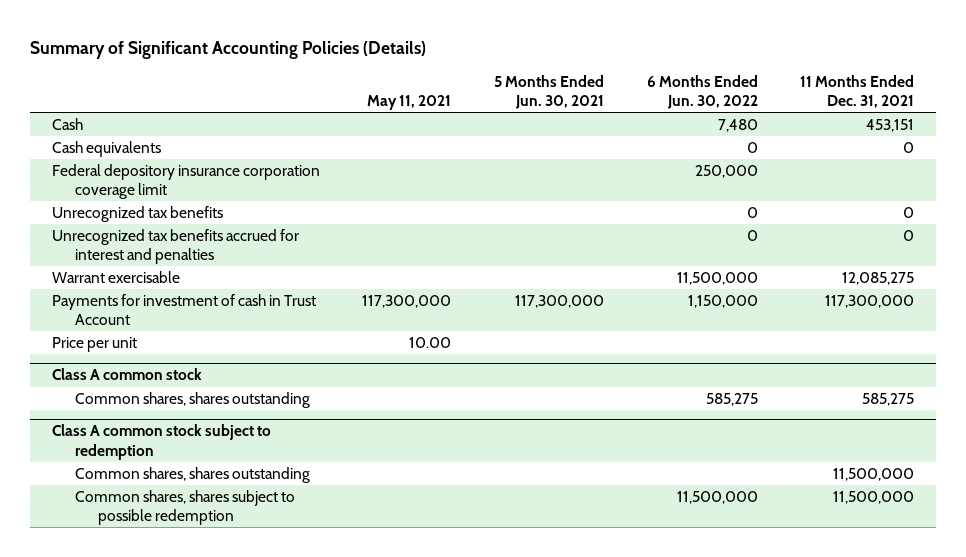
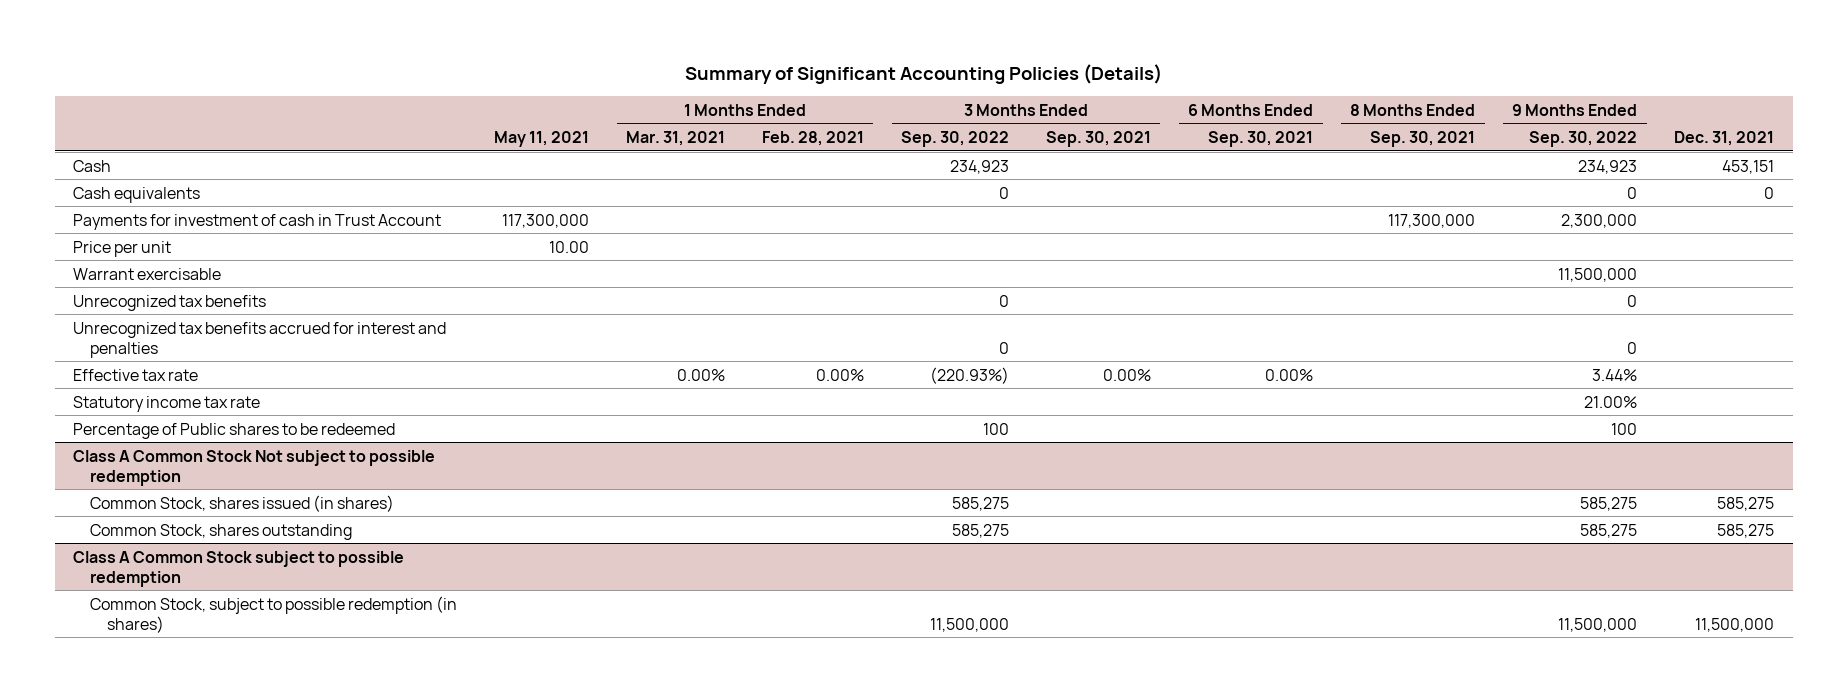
- | May 11, 2021 | 5 Months Ended Jun. 30, 2021 | 6 Months Ended Jun. 30, 2022 | 11 Months Ended Dec. 31, 2021
+ | May 11, 2021 | 1 Months Ended Mar. 31, 2021 | 1 Months Ended Feb. 28, 2021 | 3 Months Ended Sep. 30, 2022 | 3 Months Ended Sep. 30, 2021 | 6 Months Ended Sep. 30, 2021 | 8 Months Ended Sep. 30, 2021 | 9 Months Ended Sep. 30, 2022 | Dec. 31, 2021
- Federal depository insurance corporation coverage limit | | | 250,000 |
- Class A common stock
- Common shares, shares outstanding | | | 585,275 | 585,275
- Class A common stock subject to redemption
- Common shares, shares outstanding | | | | 11,500,000
- Common shares, shares subject to possible redemption | | | 11,500,000 | 11,500,000
moved down: Warrant exercisable | | | | | | | | 11,500,000 |
moved down: Unrecognized tax benefits | | | | 0 | | | | 0 |
moved down: Unrecognized tax benefits accrued for interest and penalties | | | | 0 | | | | 0 |
+ Effective tax rate | | 0.00% | 0.00% | (220.93%) | 0.00% | 0.00% | | 3.44% |
+ Statutory income tax rate | | | | | | | | 21.00% |
+ Percentage of Public shares to be redeemed | | | | 100 | | | | 100 |
+ Class A Common Stock Not subject to possible redemption
+ Common Stock, shares issued (in shares) | | | | 585,275 | | | | 585,275 | 585,275
+ Common Stock, shares outstanding | | | | 585,275 | | | | 585,275 | 585,275
+ Class A Common Stock subject to possible redemption
+ Common Stock, subject to possible redemption (in shares) | | | | 11,500,000 | | | | 11,500,000 | 11,500,000

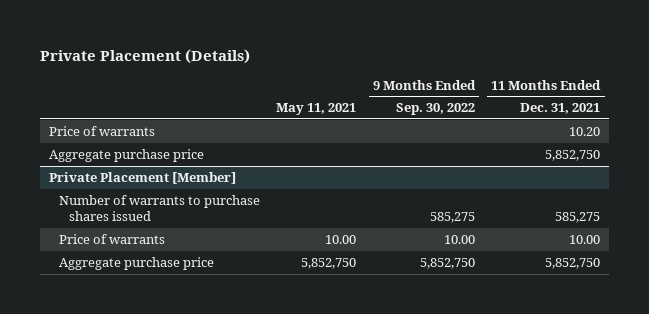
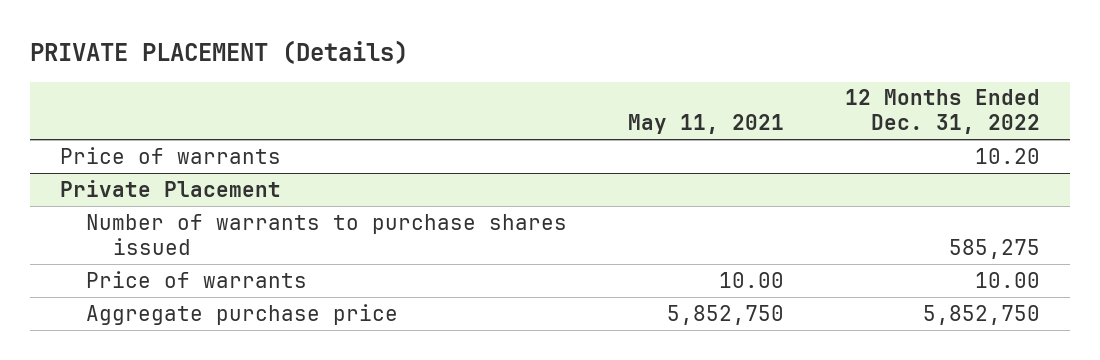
- Private Placement (Details)
+ PRIVATE PLACEMENT (Details)
- | May 11, 2021 | 9 Months Ended Sep. 30, 2022 | 11 Months Ended Dec. 31, 2021
+ | May 11, 2021 | 12 Months Ended Dec. 31, 2022
- Aggregate purchase price | | | 5,852,750
- Private Placement [Member]
+ Private Placement

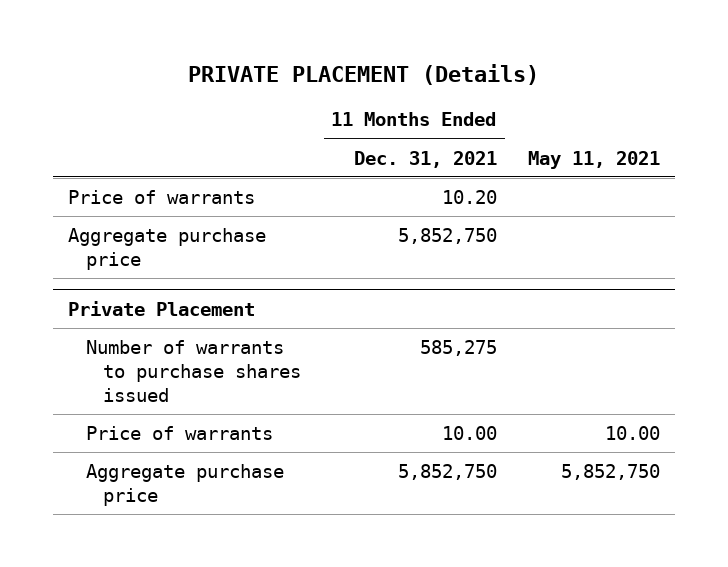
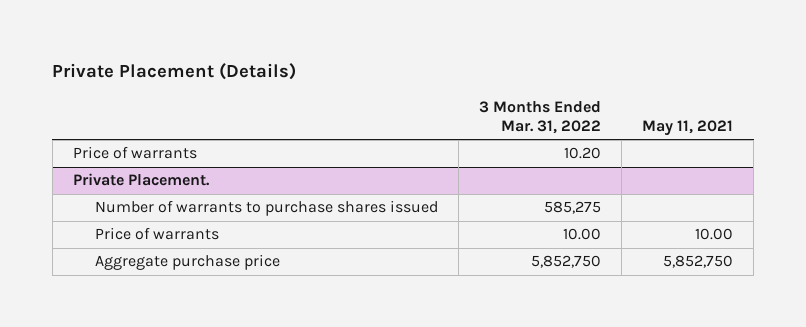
- PRIVATE PLACEMENT (Details)
+ Private Placement (Details)
- | 11 Months Ended Dec. 31, 2021 | May 11, 2021
+ | 3 Months Ended Mar. 31, 2022 | May 11, 2021
- Aggregate purchase price | 5,852,750 |
- Private Placement
+ Private Placement.

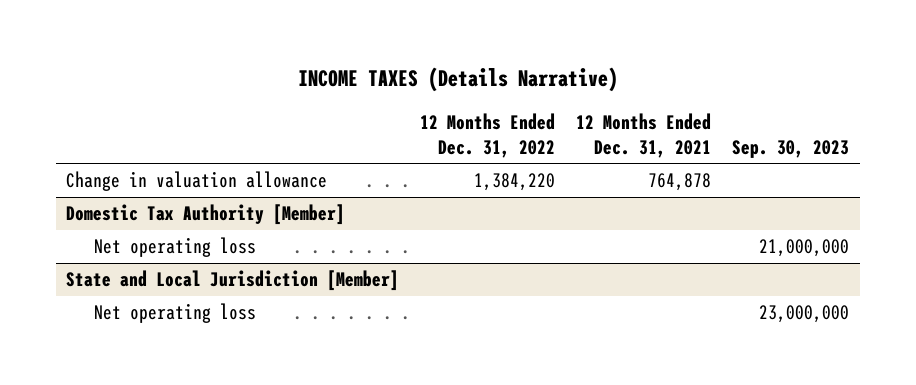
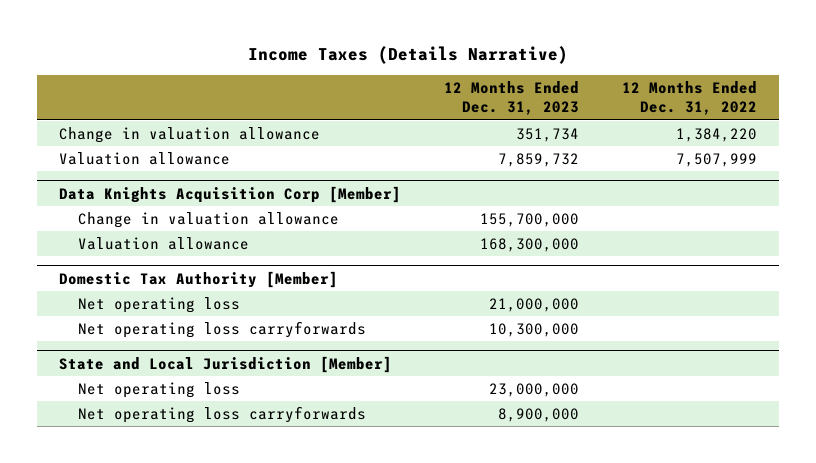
- INCOME TAXES (Details Narrative)
+ Income Taxes (Details Narrative)
- | 12 Months Ended Dec. 31, 2022 | 12 Months Ended Dec. 31, 2021 | Sep. 30, 2023
+ | 12 Months Ended Dec. 31, 2023 | 12 Months Ended Dec. 31, 2022
+ Valuation allowance | 7,859,732 | 7,507,999
+ Data Knights Acquisition Corp [Member]
+ Change in valuation allowance | 155,700,000 |
+ Valuation allowance | 168,300,000 |
@ Domestic Tax Authority [Member]
+ Net operating loss carryforwards | 10,300,000 |
@ State and Local Jurisdiction [Member]
+ Net operating loss carryforwards | 8,900,000 |

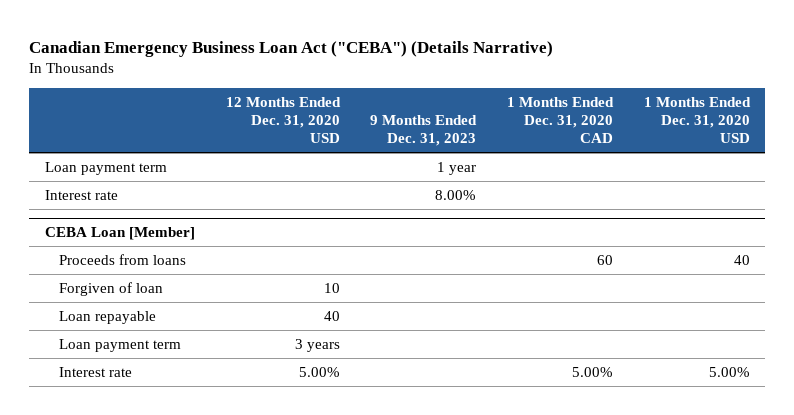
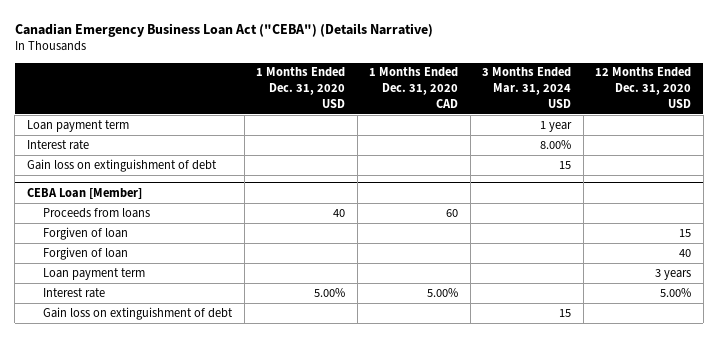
- | 12 Months Ended Dec. 31, 2020 USD | 9 Months Ended Dec. 31, 2023 | 1 Months Ended Dec. 31, 2020 CAD | 1 Months Ended Dec. 31, 2020 USD
+ | 1 Months Ended Dec. 31, 2020 USD | 1 Months Ended Dec. 31, 2020 CAD | 3 Months Ended Mar. 31, 2024 USD | 12 Months Ended Dec. 31, 2020 USD
+ Gain loss on extinguishment of debt | | | 15 |
@ CEBA Loan [Member]
- Forgiven of loan | 10 | | |
- Loan repayable | 40 | | |
+ Forgiven of loan | | | | 15
+ Forgiven of loan | | | | 40
+ Gain loss on extinguishment of debt | | | 15 |

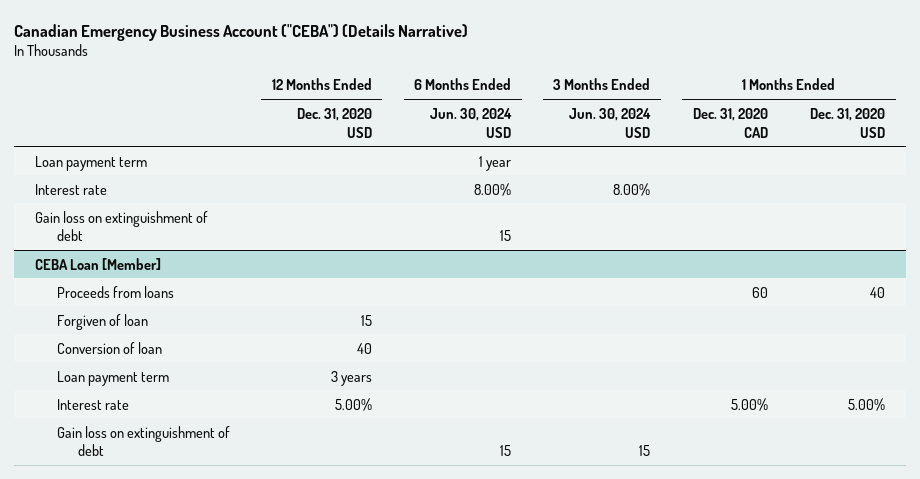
- Canadian Emergency Business Loan Act ("CEBA") (Details Narrative)
+ Canadian Emergency Business Account ("CEBA") (Details Narrative)
- | 1 Months Ended Dec. 31, 2020 USD | 1 Months Ended Dec. 31, 2020 CAD | 3 Months Ended Mar. 31, 2024 USD | 12 Months Ended Dec. 31, 2020 USD
+ | 12 Months Ended Dec. 31, 2020 USD | 6 Months Ended Jun. 30, 2024 USD | 3 Months Ended Jun. 30, 2024 USD | 1 Months Ended Dec. 31, 2020 CAD | 1 Months Ended Dec. 31, 2020 USD
@ CEBA Loan [Member]
- Forgiven of loan | | | | 40
+ Conversion of loan | 40 | | | |

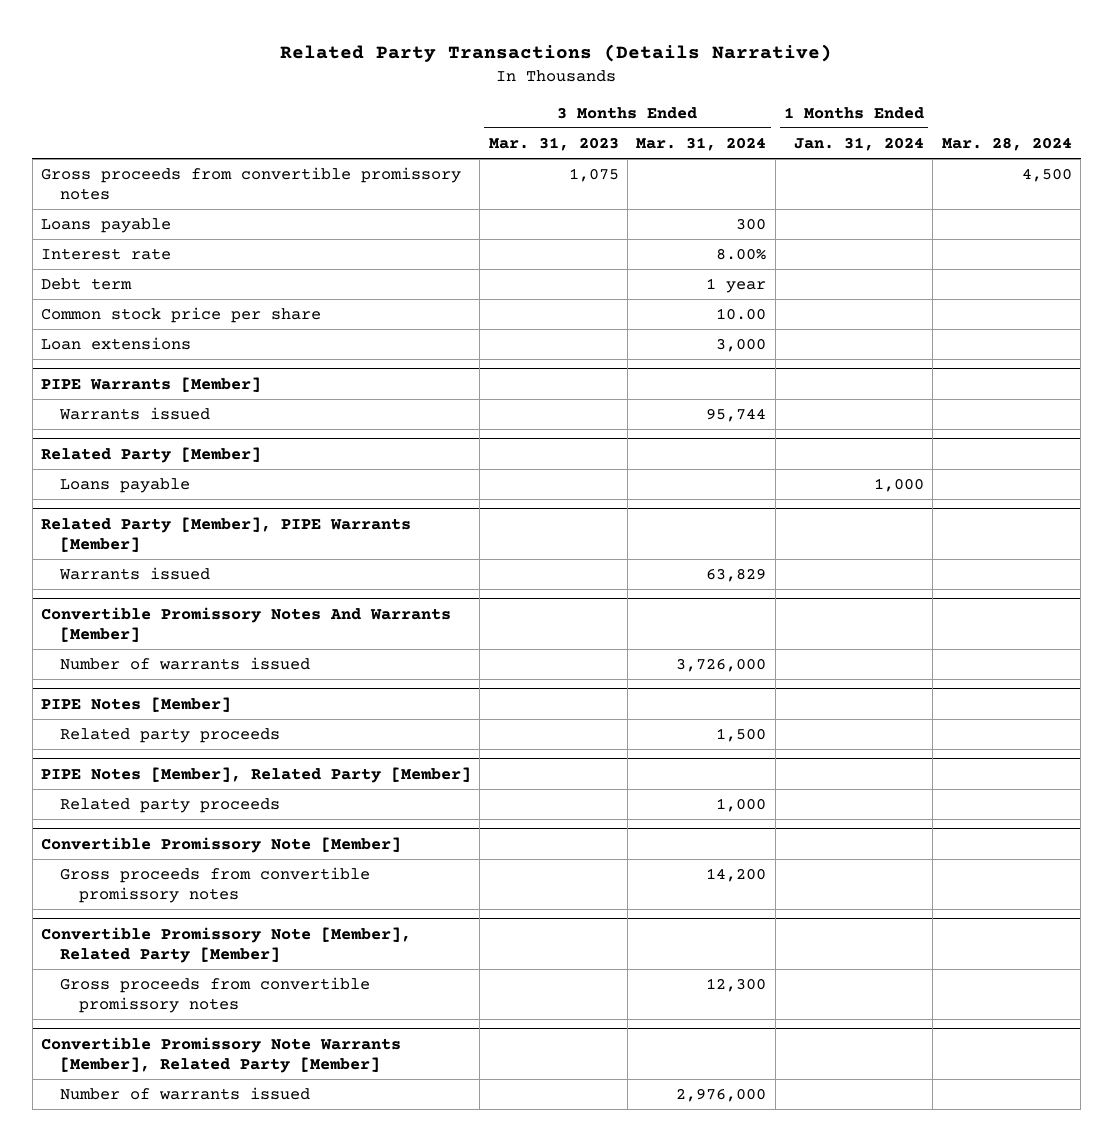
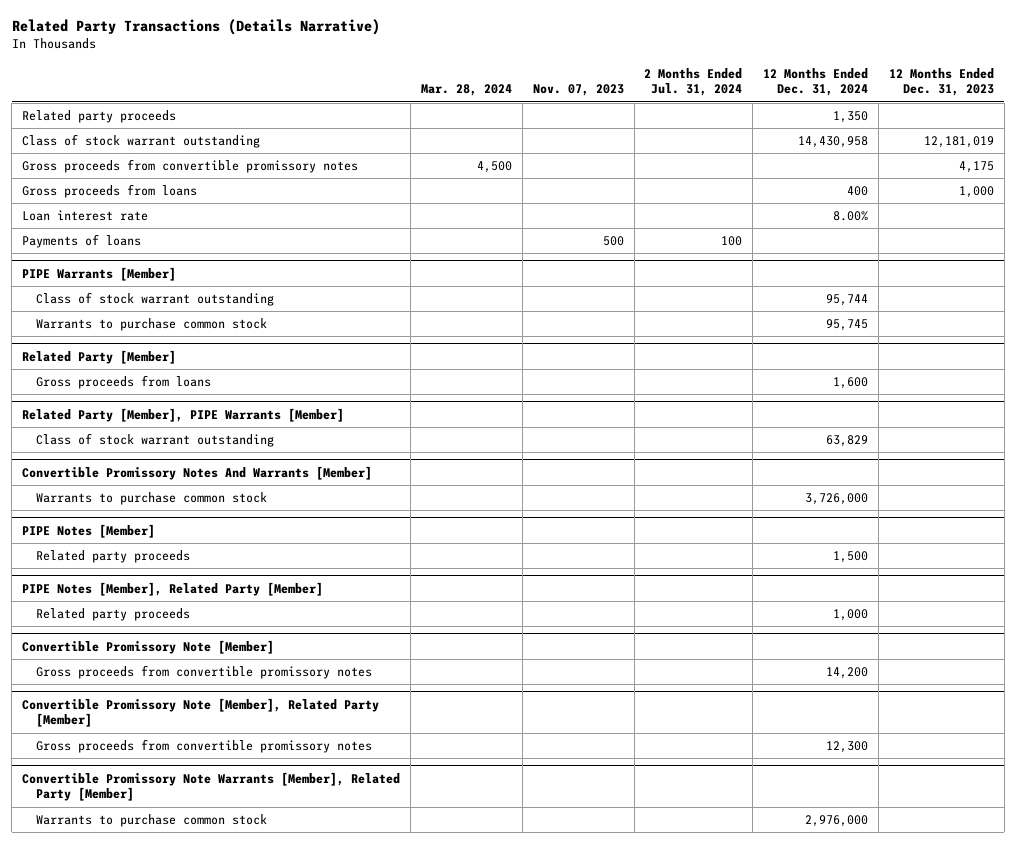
- | 3 Months Ended Mar. 31, 2023 | 3 Months Ended Mar. 31, 2024 | 1 Months Ended Jan. 31, 2024 | Mar. 28, 2024
+ | Mar. 28, 2024 | Nov. 07, 2023 | 2 Months Ended Jul. 31, 2024 | 12 Months Ended Dec. 31, 2024 | 12 Months Ended Dec. 31, 2023
+ Related party proceeds | | | | 1,350 |
+ Class of stock warrant outstanding | | | | 14,430,958 | 12,181,019
- Loans payable | | 300 | |
- Interest rate | | 8.00% | |
- Debt term | | 1 year | |
- Common stock price per share | | 10.00 | |
- Loan extensions | | 3,000 | |
+ Gross proceeds from loans | | | | 400 | 1,000
+ Loan interest rate | | | | 8.00% |
+ Payments of loans | | 500 | 100 | |
@ PIPE Warrants [Member]
- Warrants issued | | 95,744 | |
+ Class of stock warrant outstanding | | | | 95,744 |
+ Warrants to purchase common stock | | | | 95,745 |
@ Related Party [Member]
- Loans payable | | | 1,000 |
+ Gross proceeds from loans | | | | 1,600 |
@ Related Party [Member], PIPE Warrants [Member]
- Warrants issued | | 63,829 | |
+ Class of stock warrant outstanding | | | | 63,829 |
@ Convertible Promissory Notes And Warrants [Member]
- Number of warrants issued | | 3,726,000 | |
+ Warrants to purchase common stock | | | | 3,726,000 |
@ Convertible Promissory Note Warrants [Member], Related Party [Member]
- Number of warrants issued | | 2,976,000 | |
+ Warrants to purchase common stock | | | | 2,976,000 |

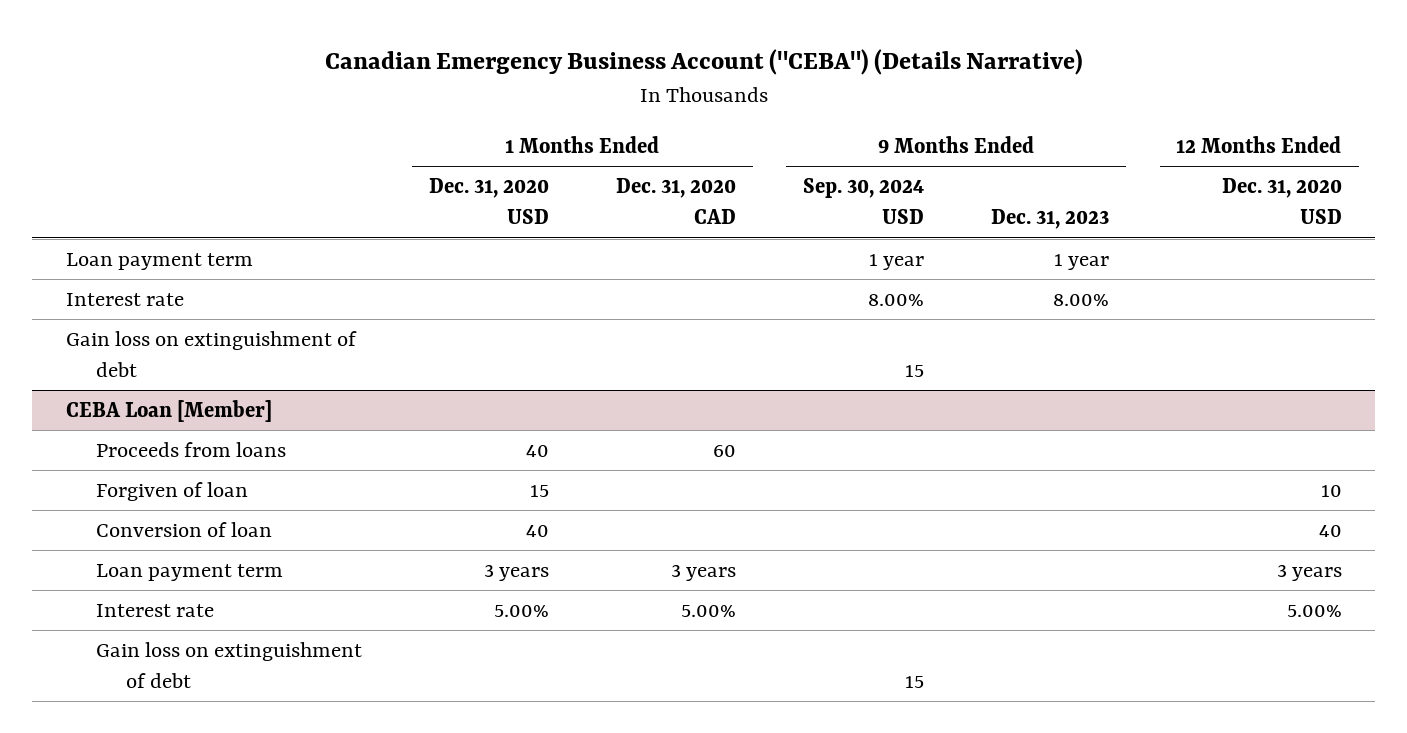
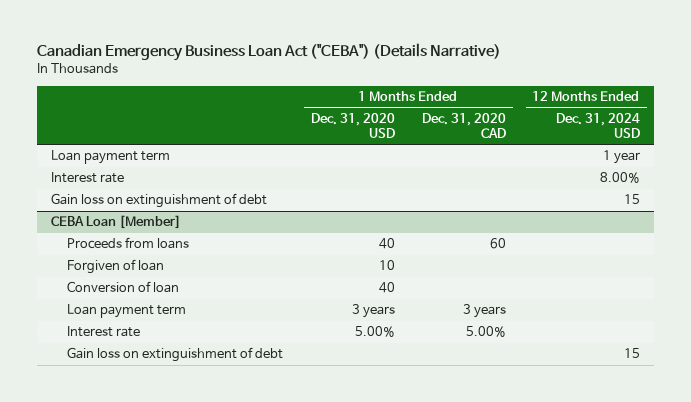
- Canadian Emergency Business Account ("CEBA") (Details Narrative)
+ Canadian Emergency Business Loan Act ("CEBA") (Details Narrative)
- | 1 Months Ended Dec. 31, 2020 USD | 1 Months Ended Dec. 31, 2020 CAD | 9 Months Ended Sep. 30, 2024 USD | 9 Months Ended Dec. 31, 2023 | 12 Months Ended Dec. 31, 2020 USD
+ | 1 Months Ended Dec. 31, 2020 USD | 1 Months Ended Dec. 31, 2020 CAD | 12 Months Ended Dec. 31, 2024 USD
@ CEBA Loan [Member]
- Forgiven of loan | 15 | | | | 10
+ Forgiven of loan | 10 | |

